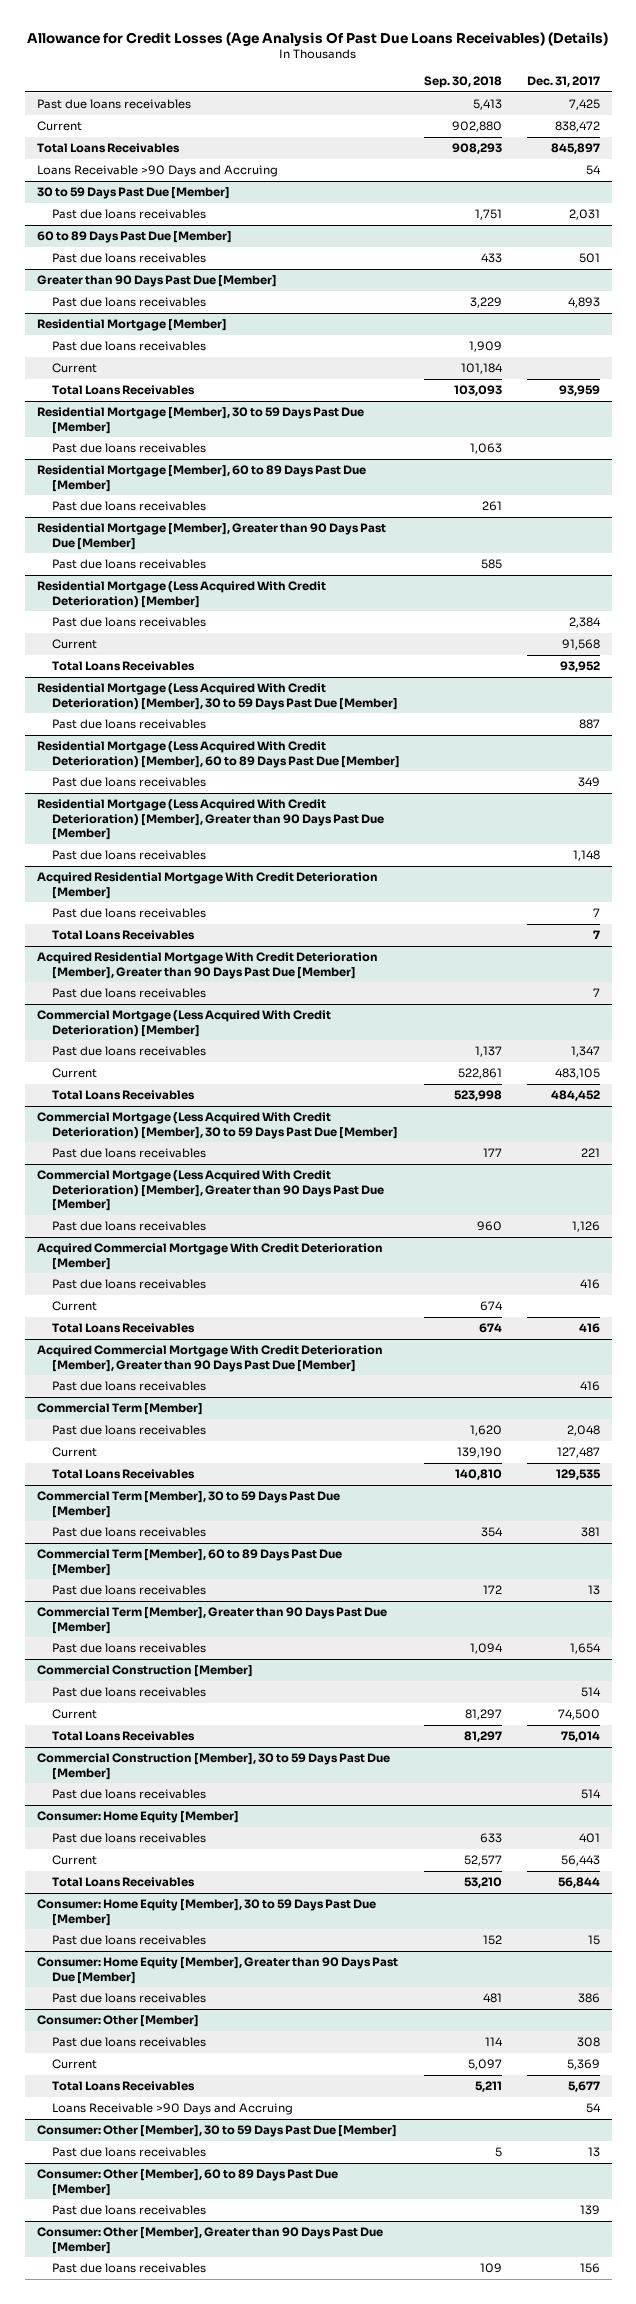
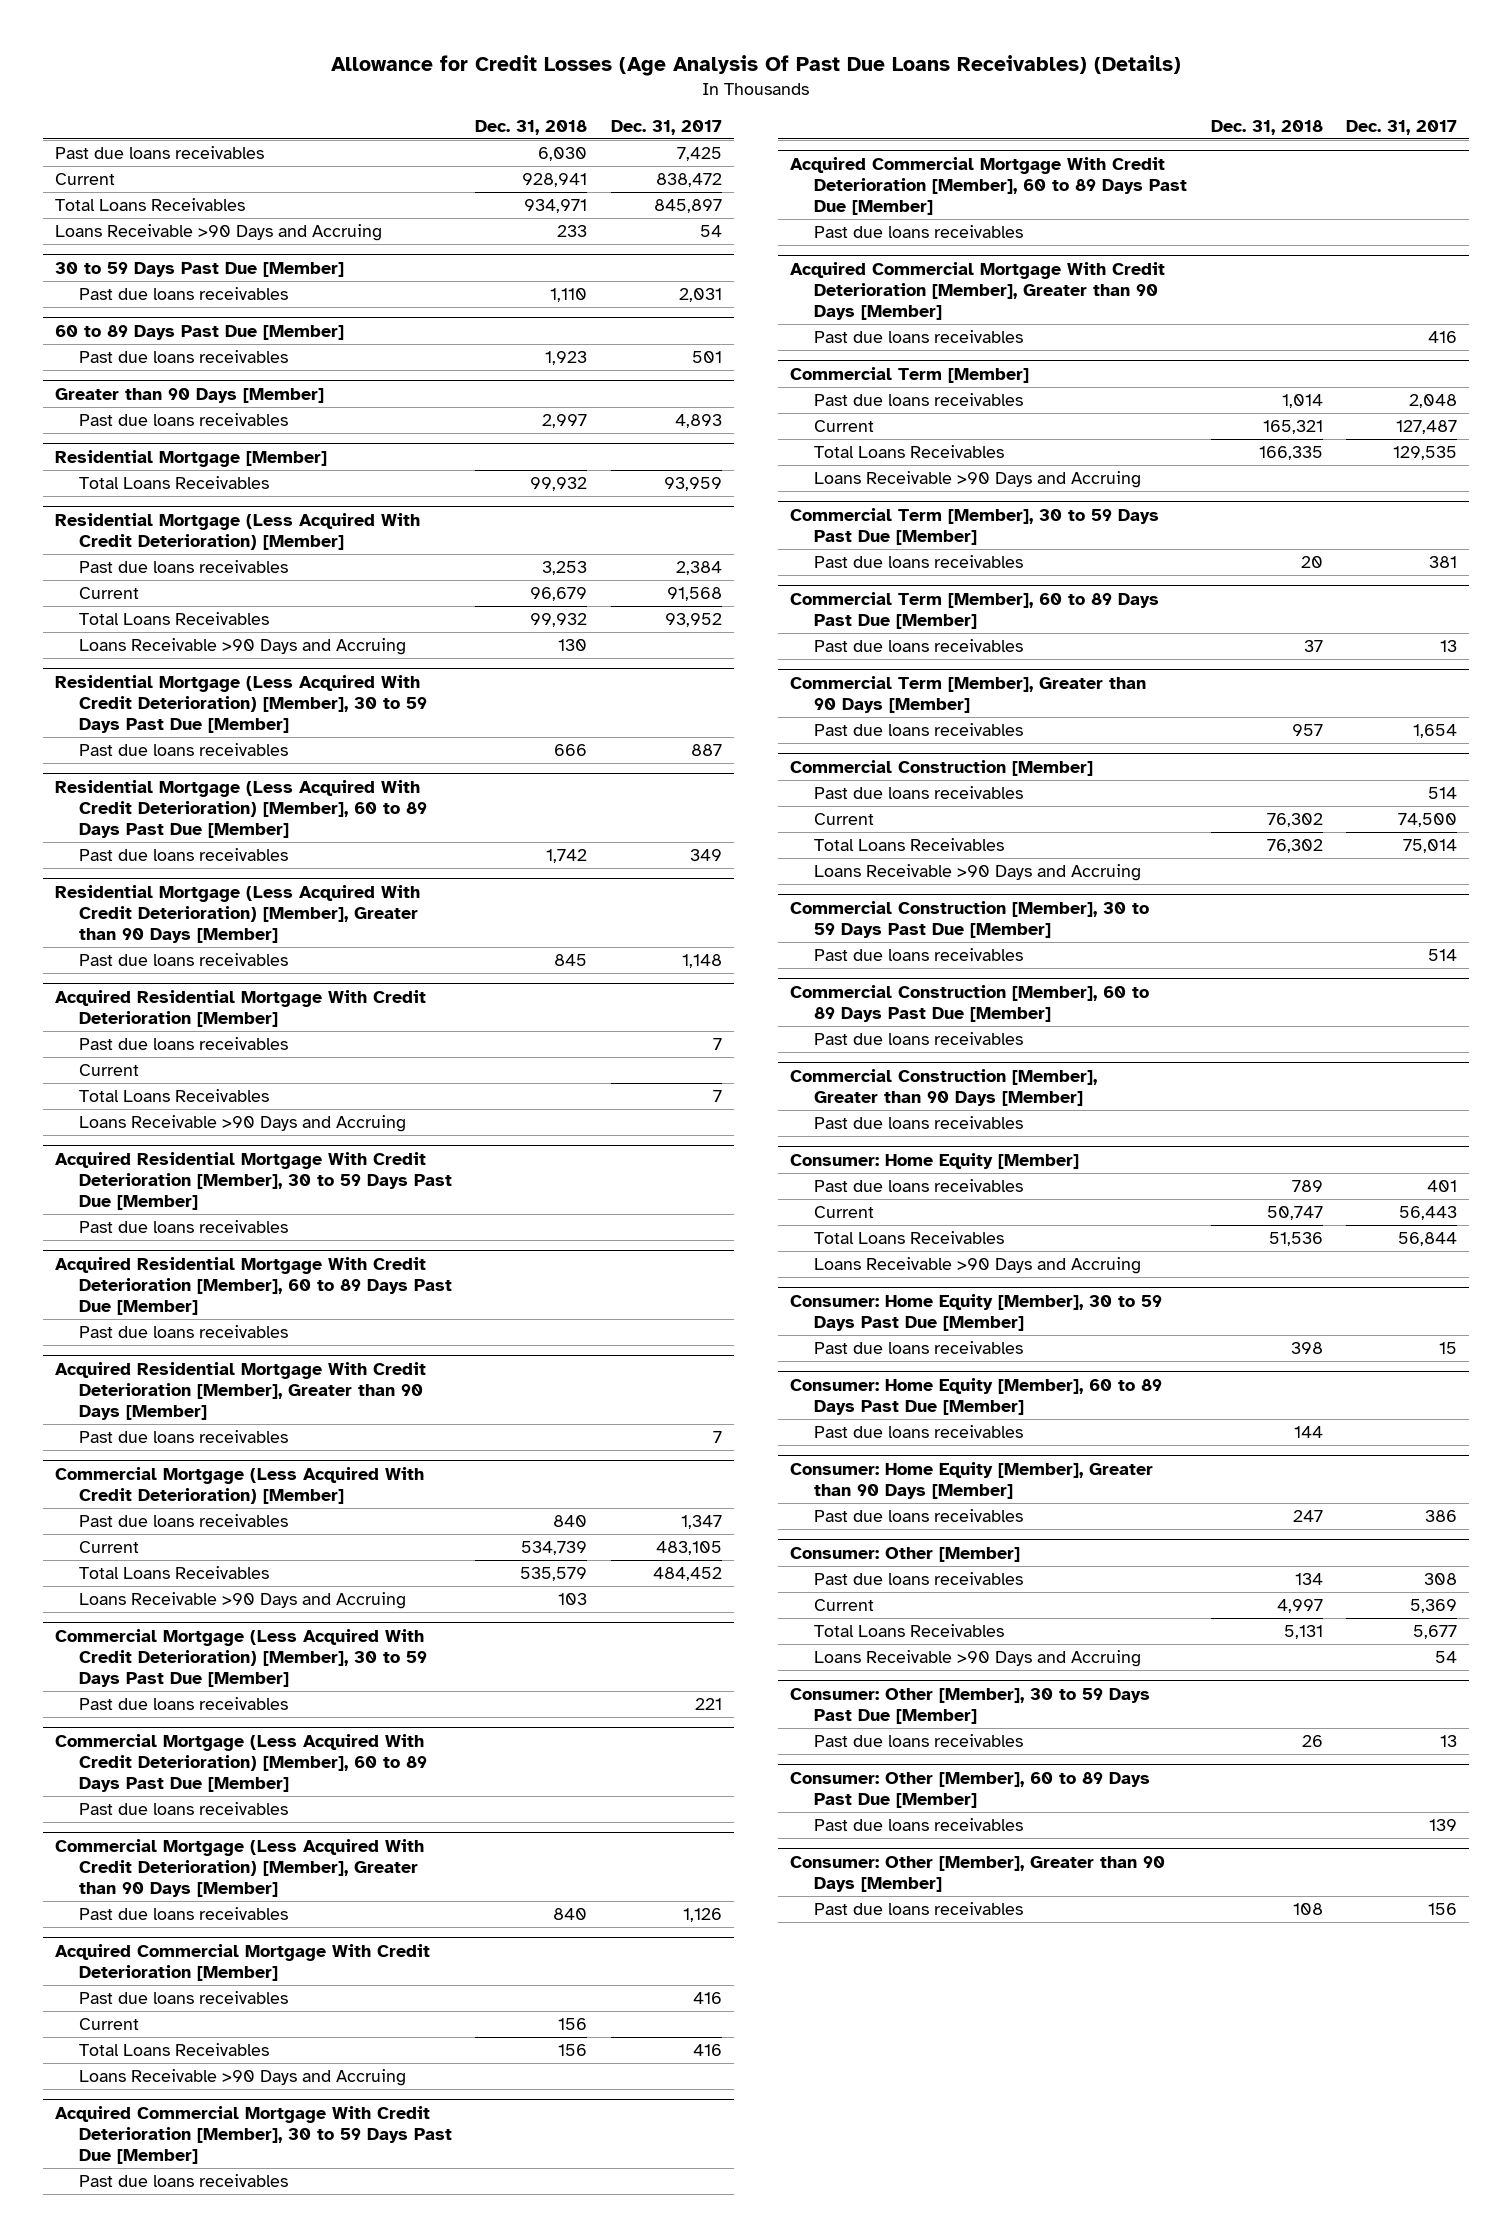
- | Sep. 30, 2018 | Dec. 31, 2017
+ | Dec. 31, 2018 | Dec. 31, 2017
- Greater than 90 Days Past Due [Member]
+ Greater than 90 Days [Member]
@ Residential Mortgage [Member]
- Past due loans receivables | 1,909 |
- Current | 101,184 |
- Residential Mortgage [Member], 30 to 59 Days Past Due [Member]
- Past due loans receivables | 1,063 |
- Residential Mortgage [Member], 60 to 89 Days Past Due [Member]
- Past due loans receivables | 261 |
- Residential Mortgage [Member], Greater than 90 Days Past Due [Member]
- Past due loans receivables | 585 |
@ Residential Mortgage (Less Acquired With Credit Deterioration) [Member]
+ Loans Receivable >90 Days and Accruing | 130 |
- Residential Mortgage (Less Acquired With Credit Deterioration) [Member], Greater than 90 Days Past Due [Member]
+ Residential Mortgage (Less Acquired With Credit Deterioration) [Member], Greater than 90 Days [Member]
@ Acquired Residential Mortgage With Credit Deterioration [Member]
+ Current
- Acquired Residential Mortgage With Credit Deterioration [Member], Greater than 90 Days Past Due [Member]
@ Acquired Residential Mortgage With Credit Deterioration [Member]
+ Loans Receivable >90 Days and Accruing
+ Acquired Residential Mortgage With Credit Deterioration [Member], 30 to 59 Days Past Due [Member]
+ Past due loans receivables
+ Acquired Residential Mortgage With Credit Deterioration [Member], 60 to 89 Days Past Due [Member]
+ Past due loans receivables
+ Acquired Residential Mortgage With Credit Deterioration [Member], Greater than 90 Days [Member]
@ Commercial Mortgage (Less Acquired With Credit Deterioration) [Member]
+ Loans Receivable >90 Days and Accruing | 103 |
- Commercial Mortgage (Less Acquired With Credit Deterioration) [Member], Greater than 90 Days Past Due [Member]
+ Commercial Mortgage (Less Acquired With Credit Deterioration) [Member], 60 to 89 Days Past Due [Member]
+ Past due loans receivables
+ Commercial Mortgage (Less Acquired With Credit Deterioration) [Member], Greater than 90 Days [Member]
- Acquired Commercial Mortgage With Credit Deterioration [Member], Greater than 90 Days Past Due [Member]
@ Acquired Commercial Mortgage With Credit Deterioration [Member]
+ Loans Receivable >90 Days and Accruing
+ Acquired Commercial Mortgage With Credit Deterioration [Member], 30 to 59 Days Past Due [Member]
+ Past due loans receivables
+ Acquired Commercial Mortgage With Credit Deterioration [Member], 60 to 89 Days Past Due [Member]
+ Past due loans receivables
+ Acquired Commercial Mortgage With Credit Deterioration [Member], Greater than 90 Days [Member]
@ Commercial Term [Member]
+ Loans Receivable >90 Days and Accruing
- Commercial Term [Member], Greater than 90 Days Past Due [Member]
+ Commercial Term [Member], Greater than 90 Days [Member]
@ Commercial Construction [Member]
+ Loans Receivable >90 Days and Accruing
+ Commercial Construction [Member], 60 to 89 Days Past Due [Member]
+ Past due loans receivables
+ Commercial Construction [Member], Greater than 90 Days [Member]
+ Past due loans receivables
@ Consumer: Home Equity [Member]
+ Loans Receivable >90 Days and Accruing
- Consumer: Home Equity [Member], Greater than 90 Days Past Due [Member]
+ Consumer: Home Equity [Member], 60 to 89 Days Past Due [Member]
+ Past due loans receivables | 144 |
+ Consumer: Home Equity [Member], Greater than 90 Days [Member]
- Consumer: Other [Member], Greater than 90 Days Past Due [Member]
+ Consumer: Other [Member], Greater than 90 Days [Member]

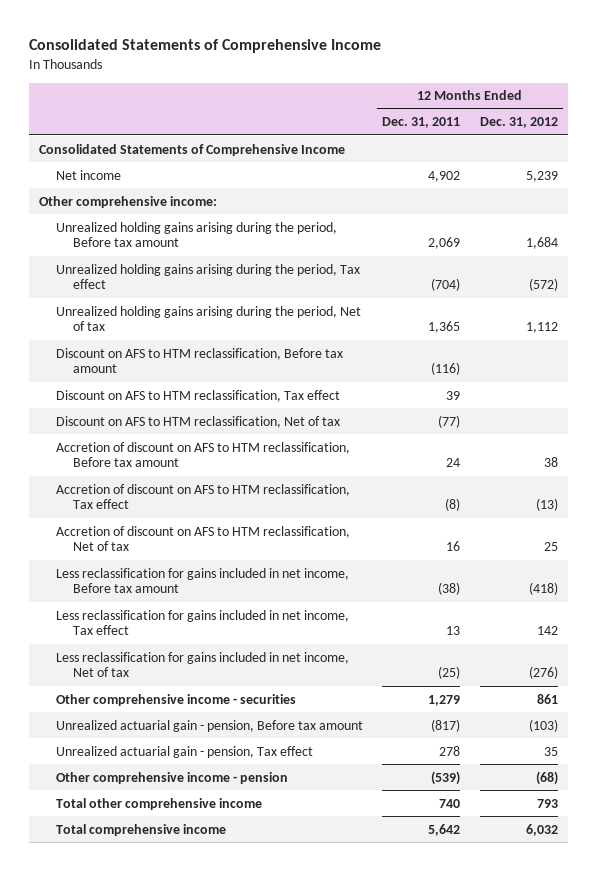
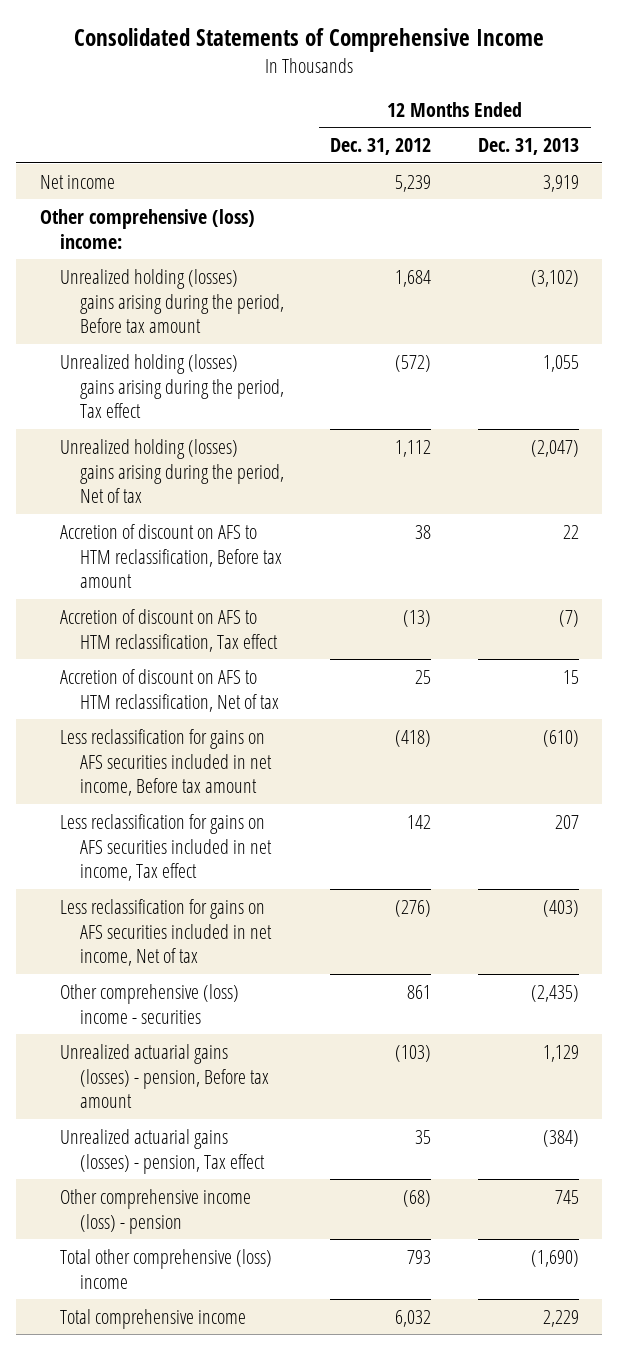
- | 12 Months Ended Dec. 31, 2011 | 12 Months Ended Dec. 31, 2012
+ | 12 Months Ended Dec. 31, 2012 | 12 Months Ended Dec. 31, 2013
- Consolidated Statements of Comprehensive Income
- Other comprehensive income:
- Unrealized holding gains arising during the period, Before tax amount | 2,069 | 1,684
- Unrealized holding gains arising during the period, Tax effect | (704) | (572)
- Unrealized holding gains arising during the period, Net of tax | 1,365 | 1,112
- Discount on AFS to HTM reclassification, Before tax amount | (116) |
- Discount on AFS to HTM reclassification, Tax effect | 39 |
- Discount on AFS to HTM reclassification, Net of tax | (77) |
+ Other comprehensive (loss) income:
+ Unrealized holding (losses) gains arising during the period, Before tax amount | 1,684 | (3,102)
+ Unrealized holding (losses) gains arising during the period, Tax effect | (572) | 1,055
+ Unrealized holding (losses) gains arising during the period, Net of tax | 1,112 | (2,047)
- Less reclassification for gains included in net income, Before tax amount | (38) | (418)
- Less reclassification for gains included in net income, Tax effect | 13 | 142
- Less reclassification for gains included in net income, Net of tax | (25) | (276)
- Other comprehensive income - securities | 1,279 | 861
- Unrealized actuarial gain - pension, Before tax amount | (817) | (103)
- Unrealized actuarial gain - pension, Tax effect | 278 | 35
- Other comprehensive income - pension | (539) | (68)
- Total other comprehensive income | 740 | 793
+ Less reclassification for gains on AFS securities included in net income, Before tax amount | (418) | (610)
+ Less reclassification for gains on AFS securities included in net income, Tax effect | 142 | 207
+ Less reclassification for gains on AFS securities included in net income, Net of tax | (276) | (403)
+ Other comprehensive (loss) income - securities | 861 | (2,435)
+ Unrealized actuarial gains (losses) - pension, Before tax amount | (103) | 1,129
+ Unrealized actuarial gains (losses) - pension, Tax effect | 35 | (384)
+ Other comprehensive income (loss) - pension | (68) | 745
+ Total other comprehensive (loss) income | 793 | (1,690)

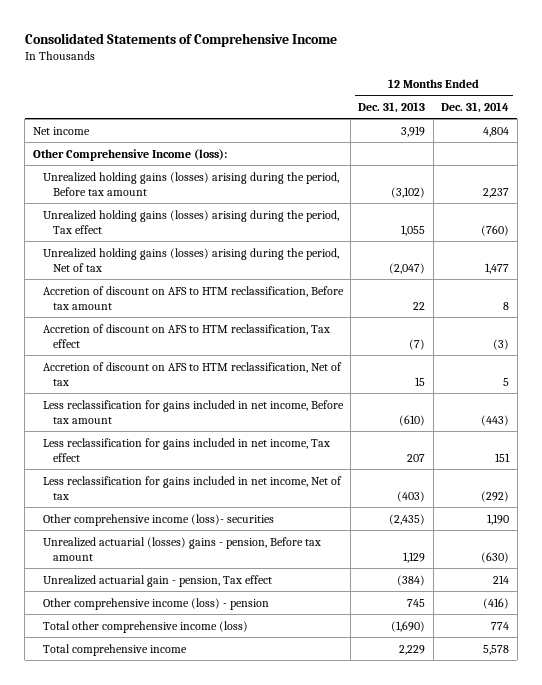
- | 12 Months Ended Dec. 31, 2012 | 12 Months Ended Dec. 31, 2013
+ | 12 Months Ended Dec. 31, 2013 | 12 Months Ended Dec. 31, 2014
- Other comprehensive (loss) income:
- Unrealized holding (losses) gains arising during the period, Before tax amount | 1,684 | (3,102)
- Unrealized holding (losses) gains arising during the period, Tax effect | (572) | 1,055
- Unrealized holding (losses) gains arising during the period, Net of tax | 1,112 | (2,047)
+ Other Comprehensive Income (loss):
+ Unrealized holding gains (losses) arising during the period, Before tax amount | (3,102) | 2,237
+ Unrealized holding gains (losses) arising during the period, Tax effect | 1,055 | (760)
+ Unrealized holding gains (losses) arising during the period, Net of tax | (2,047) | 1,477
- Less reclassification for gains on AFS securities included in net income, Before tax amount | (418) | (610)
- Less reclassification for gains on AFS securities included in net income, Tax effect | 142 | 207
- Less reclassification for gains on AFS securities included in net income, Net of tax | (276) | (403)
- Other comprehensive (loss) income - securities | 861 | (2,435)
- Unrealized actuarial gains (losses) - pension, Before tax amount | (103) | 1,129
- Unrealized actuarial gains (losses) - pension, Tax effect | 35 | (384)
+ Less reclassification for gains included in net income, Before tax amount | (610) | (443)
+ Less reclassification for gains included in net income, Tax effect | 207 | 151
+ Less reclassification for gains included in net income, Net of tax | (403) | (292)
+ Other comprehensive income (loss)- securities | (2,435) | 1,190
+ Unrealized actuarial (losses) gains - pension, Before tax amount | 1,129 | (630)
+ Unrealized actuarial gain - pension, Tax effect | (384) | 214
- Total other comprehensive (loss) income | 793 | (1,690)
+ Total other comprehensive income (loss) | (1,690) | 774

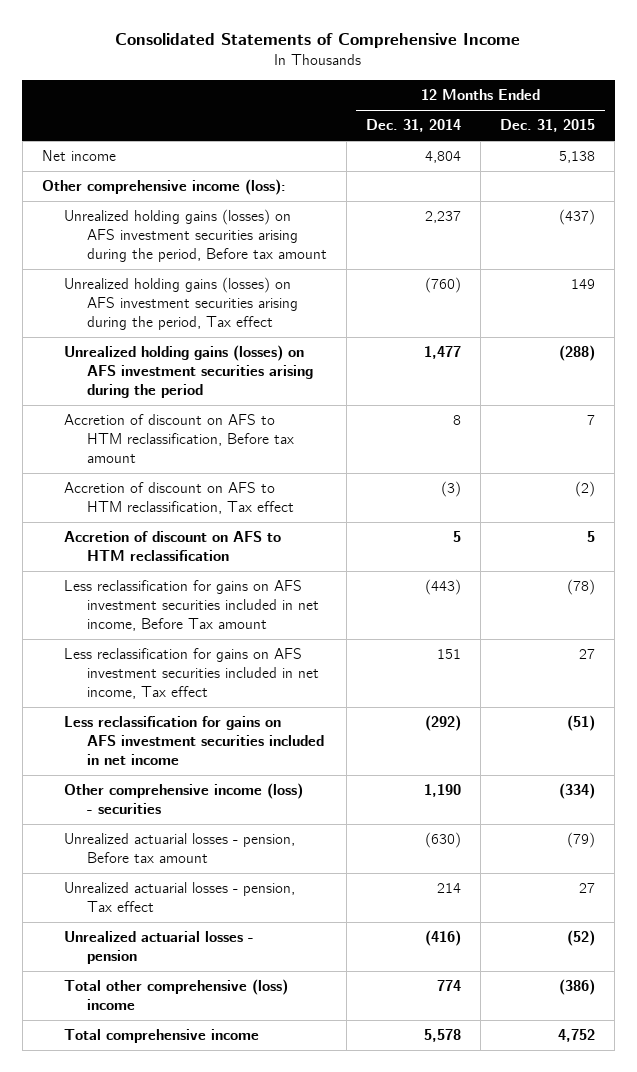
- | 12 Months Ended Dec. 31, 2013 | 12 Months Ended Dec. 31, 2014
+ | 12 Months Ended Dec. 31, 2014 | 12 Months Ended Dec. 31, 2015
- Other Comprehensive Income (loss):
- Unrealized holding gains (losses) arising during the period, Before tax amount | (3,102) | 2,237
- Unrealized holding gains (losses) arising during the period, Tax effect | 1,055 | (760)
- Unrealized holding gains (losses) arising during the period, Net of tax | (2,047) | 1,477
+ Other comprehensive income (loss):
+ Unrealized holding gains (losses) on AFS investment securities arising during the period, Before tax amount | 2,237 | (437)
+ Unrealized holding gains (losses) on AFS investment securities arising during the period, Tax effect | (760) | 149
+ Unrealized holding gains (losses) on AFS investment securities arising during the period | 1,477 | (288)
- Accretion of discount on AFS to HTM reclassification, Net of tax | 15 | 5
- Less reclassification for gains included in net income, Before tax amount | (610) | (443)
- Less reclassification for gains included in net income, Tax effect | 207 | 151
- Less reclassification for gains included in net income, Net of tax | (403) | (292)
- Other comprehensive income (loss)- securities | (2,435) | 1,190
- Unrealized actuarial (losses) gains - pension, Before tax amount | 1,129 | (630)
- Unrealized actuarial gain - pension, Tax effect | (384) | 214
- Other comprehensive income (loss) - pension | 745 | (416)
- Total other comprehensive income (loss) | (1,690) | 774
+ Accretion of discount on AFS to HTM reclassification | 5 | 5
+ Less reclassification for gains on AFS investment securities included in net income, Before Tax amount | (443) | (78)
+ Less reclassification for gains on AFS investment securities included in net income, Tax effect | 151 | 27
+ Less reclassification for gains on AFS investment securities included in net income | (292) | (51)
+ Other comprehensive income (loss) - securities | 1,190 | (334)
+ Unrealized actuarial losses - pension, Before tax amount | (630) | (79)
+ Unrealized actuarial losses - pension, Tax effect | 214 | 27
+ Unrealized actuarial losses - pension | (416) | (52)
+ Total other comprehensive (loss) income | 774 | (386)

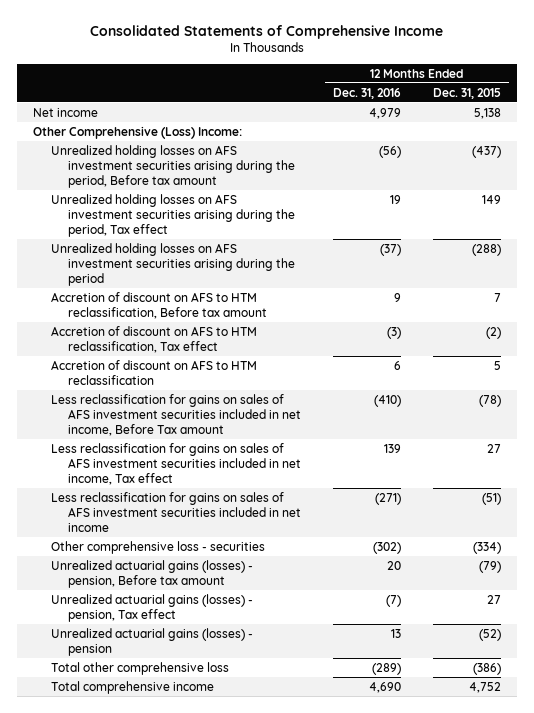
- | 12 Months Ended Dec. 31, 2014 | 12 Months Ended Dec. 31, 2015
+ | 12 Months Ended Dec. 31, 2016 | 12 Months Ended Dec. 31, 2015
- Other comprehensive income (loss):
- Unrealized holding gains (losses) on AFS investment securities arising during the period, Before tax amount | 2,237 | (437)
- Unrealized holding gains (losses) on AFS investment securities arising during the period, Tax effect | (760) | 149
- Unrealized holding gains (losses) on AFS investment securities arising during the period | 1,477 | (288)
+ Other Comprehensive (Loss) Income:
+ Unrealized holding losses on AFS investment securities arising during the period, Before tax amount | (56) | (437)
+ Unrealized holding losses on AFS investment securities arising during the period, Tax effect | 19 | 149
+ Unrealized holding losses on AFS investment securities arising during the period | (37) | (288)
- Less reclassification for gains on AFS investment securities included in net income, Before Tax amount | (443) | (78)
- Less reclassification for gains on AFS investment securities included in net income, Tax effect | 151 | 27
- Less reclassification for gains on AFS investment securities included in net income | (292) | (51)
- Other comprehensive income (loss) - securities | 1,190 | (334)
- Unrealized actuarial losses - pension, Before tax amount | (630) | (79)
- Unrealized actuarial losses - pension, Tax effect | 214 | 27
- Unrealized actuarial losses - pension | (416) | (52)
- Total other comprehensive (loss) income | 774 | (386)
+ Less reclassification for gains on sales of AFS investment securities included in net income, Before Tax amount | (410) | (78)
+ Less reclassification for gains on sales of AFS investment securities included in net income, Tax effect | 139 | 27
+ Less reclassification for gains on sales of AFS investment securities included in net income | (271) | (51)
+ Other comprehensive loss - securities | (302) | (334)
+ Unrealized actuarial gains (losses) - pension, Before tax amount | 20 | (79)
+ Unrealized actuarial gains (losses) - pension, Tax effect | (7) | 27
+ Unrealized actuarial gains (losses) - pension | 13 | (52)
+ Total other comprehensive loss | (289) | (386)

